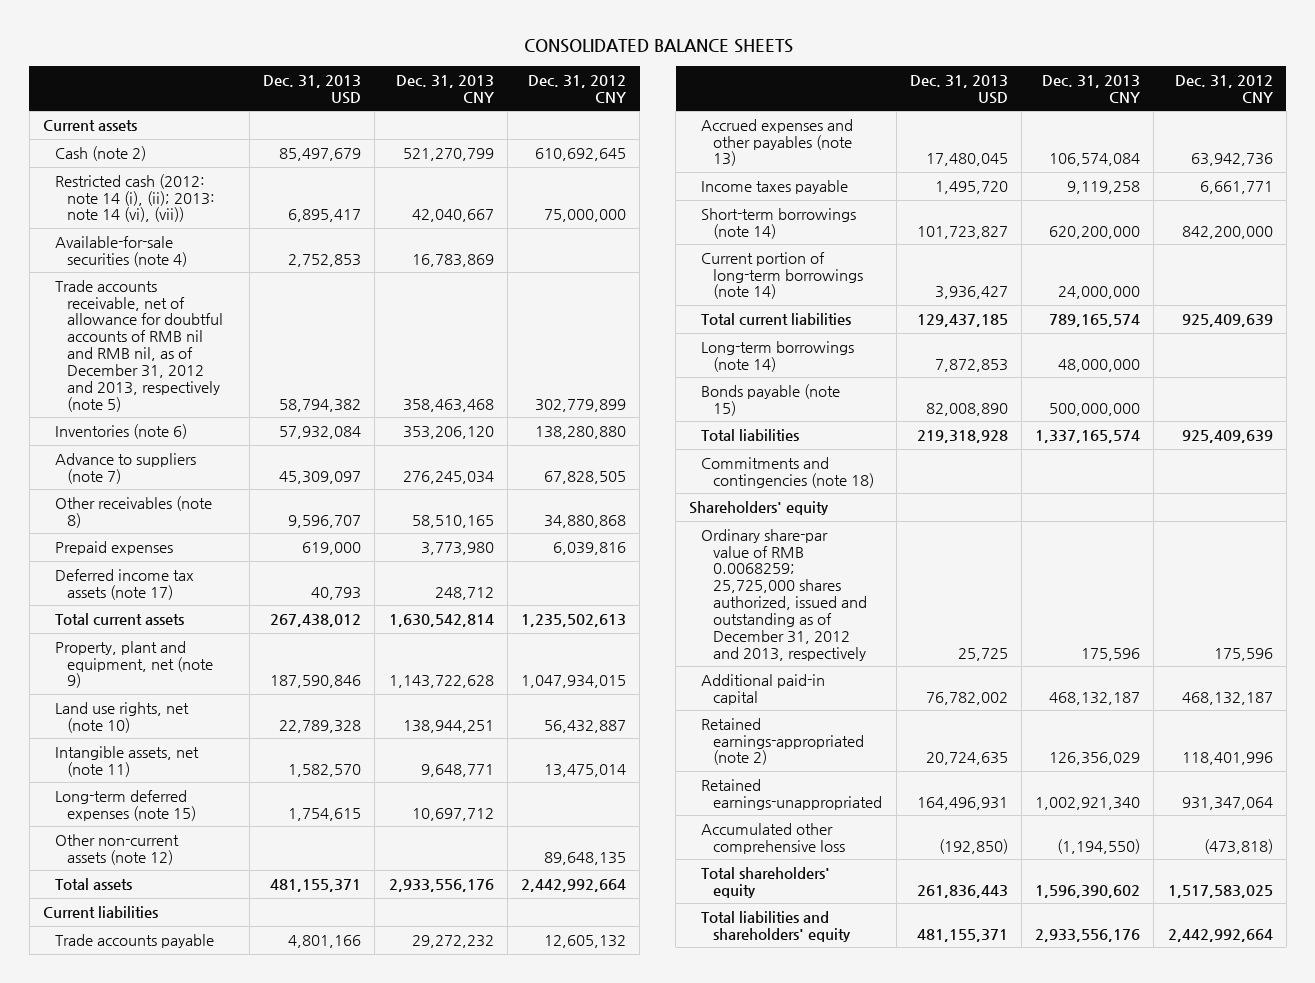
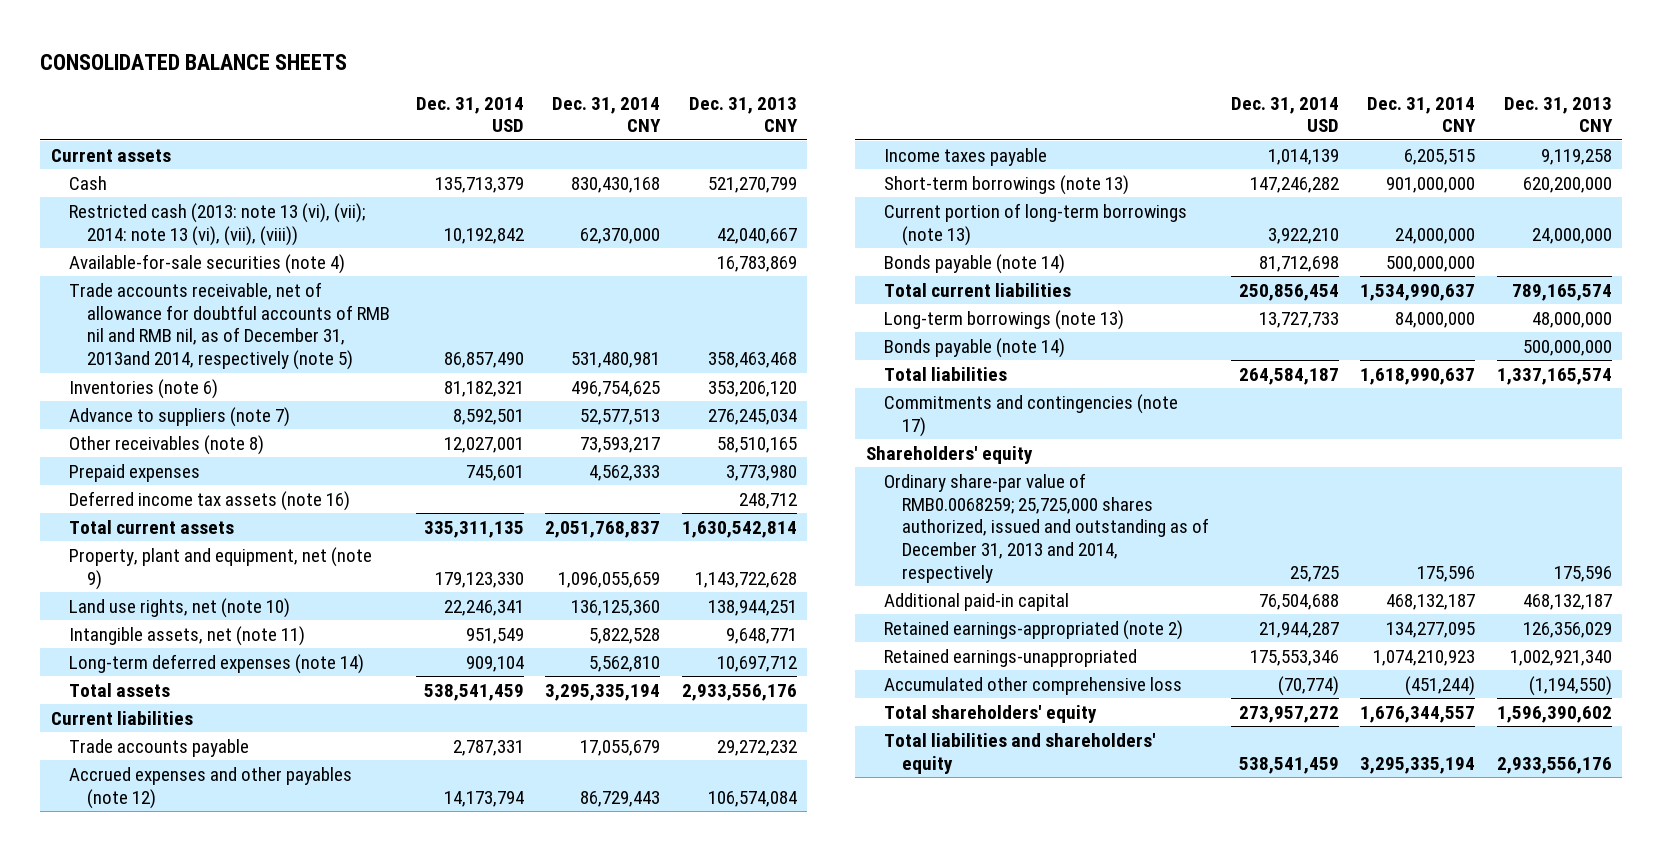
- | Dec. 31, 2013 USD | Dec. 31, 2013 CNY | Dec. 31, 2012 CNY
+ | Dec. 31, 2014 USD | Dec. 31, 2014 CNY | Dec. 31, 2013 CNY
- Cash (note 2) | 85,497,679 | 521,270,799 | 610,692,645
- Restricted cash (2012: note 14 (i), (ii); 2013: note 14 (vi), (vii)) | 6,895,417 | 42,040,667 | 75,000,000
+ Cash | 135,713,379 | 830,430,168 | 521,270,799
+ Restricted cash (2013: note 13 (vi), (vii); 2014: note 13 (vi), (vii), (viii)) | 10,192,842 | 62,370,000 | 42,040,667
- Trade accounts receivable, net of allowance for doubtful accounts of RMB nil and RMB nil, as of December 31, 2012 and 2013, respectively (note 5) | 58,794,382 | 358,463,468 | 302,779,899
+ Trade accounts receivable, net of allowance for doubtful accounts of RMB nil and RMB nil, as of December 31, 2013and 2014, respectively (note 5) | 86,857,490 | 531,480,981 | 358,463,468
- Deferred income tax assets (note 17) | 40,793 | 248,712 |
+ Deferred income tax assets (note 16) | | | 248,712
- Long-term deferred expenses (note 15) | 1,754,615 | 10,697,712 |
- Other non-current assets (note 12) | | | 89,648,135
+ Long-term deferred expenses (note 14) | 909,104 | 5,562,810 | 10,697,712
- Accrued expenses and other payables (note 13) | 17,480,045 | 106,574,084 | 63,942,736
+ Accrued expenses and other payables (note 12) | 14,173,794 | 86,729,443 | 106,574,084
- Short-term borrowings (note 14) | 101,723,827 | 620,200,000 | 842,200,000
- Current portion of long-term borrowings (note 14) | 3,936,427 | 24,000,000 |
+ Short-term borrowings (note 13) | 147,246,282 | 901,000,000 | 620,200,000
+ Current portion of long-term borrowings (note 13) | 3,922,210 | 24,000,000 | 24,000,000
+ Bonds payable (note 14) | 81,712,698 | 500,000,000 |
- Long-term borrowings (note 14) | 7,872,853 | 48,000,000 |
- Bonds payable (note 15) | 82,008,890 | 500,000,000 |
+ Long-term borrowings (note 13) | 13,727,733 | 84,000,000 | 48,000,000
+ Bonds payable (note 14) | | | 500,000,000
- Commitments and contingencies (note 18)
+ Commitments and contingencies (note 17)
- Ordinary share-par value of RMB 0.0068259; 25,725,000 shares authorized, issued and outstanding as of December 31, 2012 and 2013, respectively | 25,725 | 175,596 | 175,596
+ Ordinary share-par value of RMB0.0068259; 25,725,000 shares authorized, issued and outstanding as of December 31, 2013 and 2014, respectively | 25,725 | 175,596 | 175,596

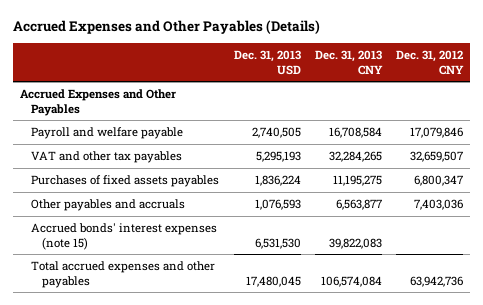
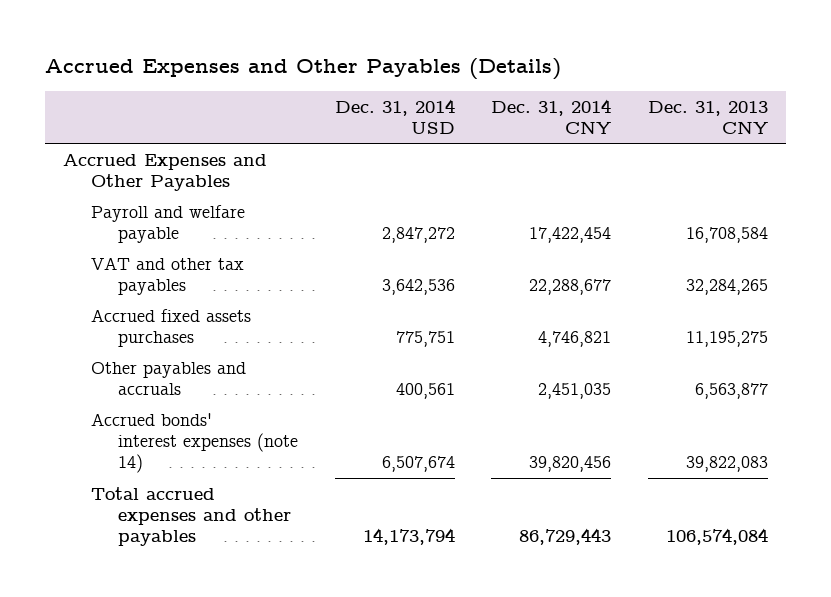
- | Dec. 31, 2013 USD | Dec. 31, 2013 CNY | Dec. 31, 2012 CNY
+ | Dec. 31, 2014 USD | Dec. 31, 2014 CNY | Dec. 31, 2013 CNY
- Purchases of fixed assets payables | 1,836,224 | 11,195,275 | 6,800,347
+ Accrued fixed assets purchases | 775,751 | 4,746,821 | 11,195,275
- Accrued bonds' interest expenses (note 15) | 6,531,530 | 39,822,083 |
+ Accrued bonds' interest expenses (note 14) | 6,507,674 | 39,820,456 | 39,822,083

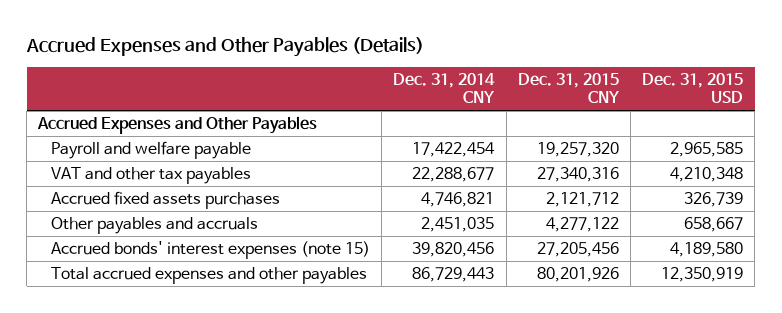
- | Dec. 31, 2014 USD | Dec. 31, 2014 CNY | Dec. 31, 2013 CNY
+ | Dec. 31, 2014 CNY | Dec. 31, 2015 CNY | Dec. 31, 2015 USD
- Accrued bonds' interest expenses (note 14) | 6,507,674 | 39,820,456 | 39,822,083
+ Accrued bonds' interest expenses (note 15) | 39,820,456 | 27,205,456 | 4,189,580

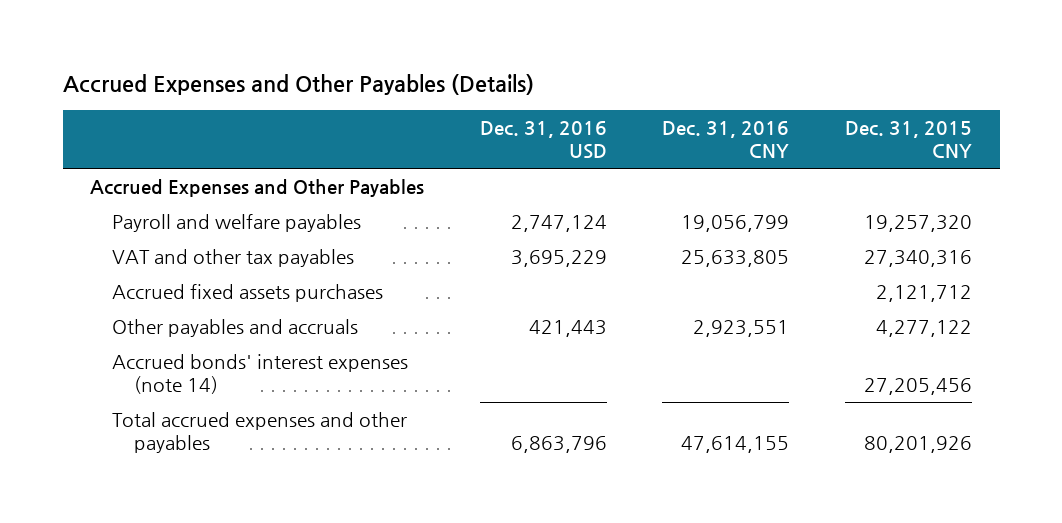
- | Dec. 31, 2014 CNY | Dec. 31, 2015 CNY | Dec. 31, 2015 USD
+ | Dec. 31, 2016 USD | Dec. 31, 2016 CNY | Dec. 31, 2015 CNY
- Payroll and welfare payable | 17,422,454 | 19,257,320 | 2,965,585
+ Payroll and welfare payables | 2,747,124 | 19,056,799 | 19,257,320
- Accrued bonds' interest expenses (note 15) | 39,820,456 | 27,205,456 | 4,189,580
+ Accrued bonds' interest expenses (note 14) | | | 27,205,456

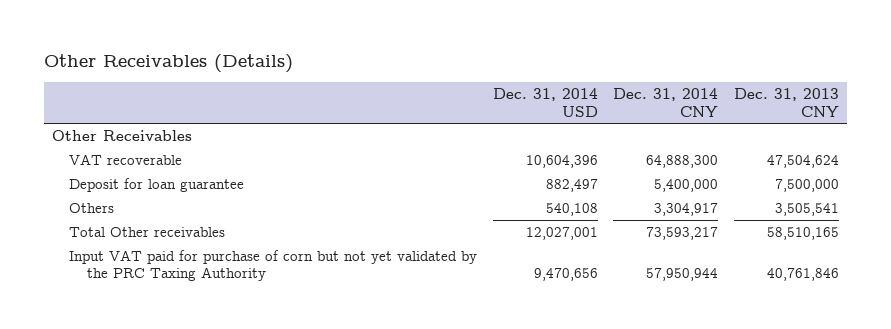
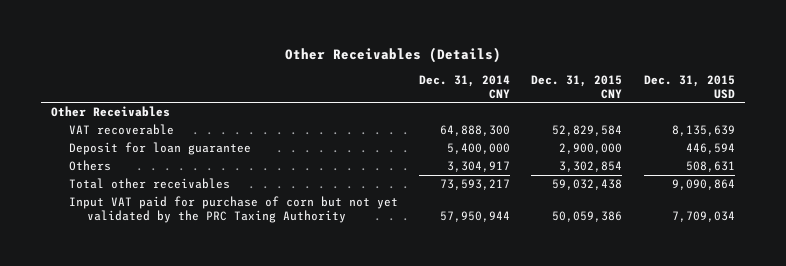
- | Dec. 31, 2014 USD | Dec. 31, 2014 CNY | Dec. 31, 2013 CNY
+ | Dec. 31, 2014 CNY | Dec. 31, 2015 CNY | Dec. 31, 2015 USD
- Total Other receivables | 12,027,001 | 73,593,217 | 58,510,165
+ Total other receivables | 73,593,217 | 59,032,438 | 9,090,864

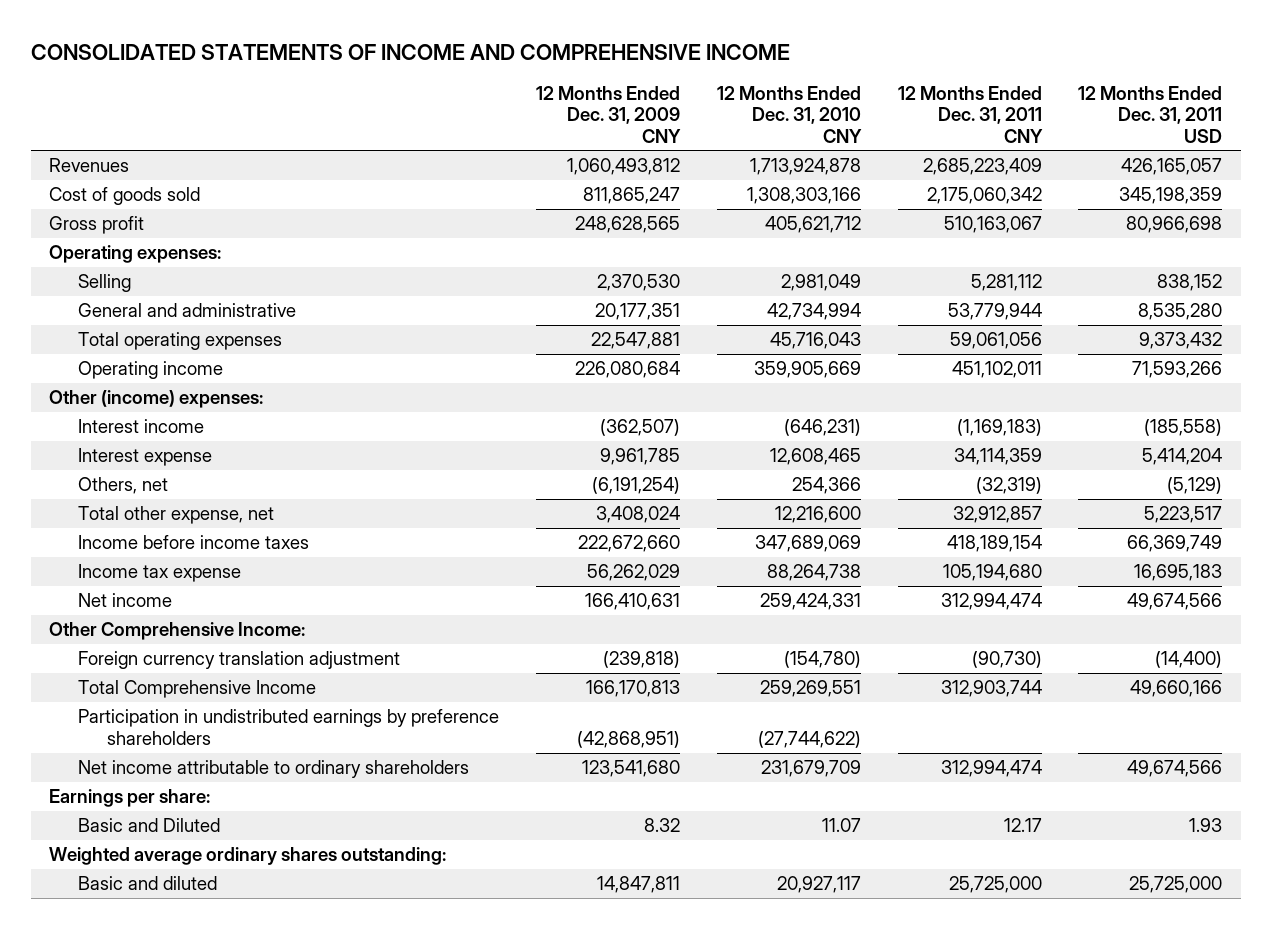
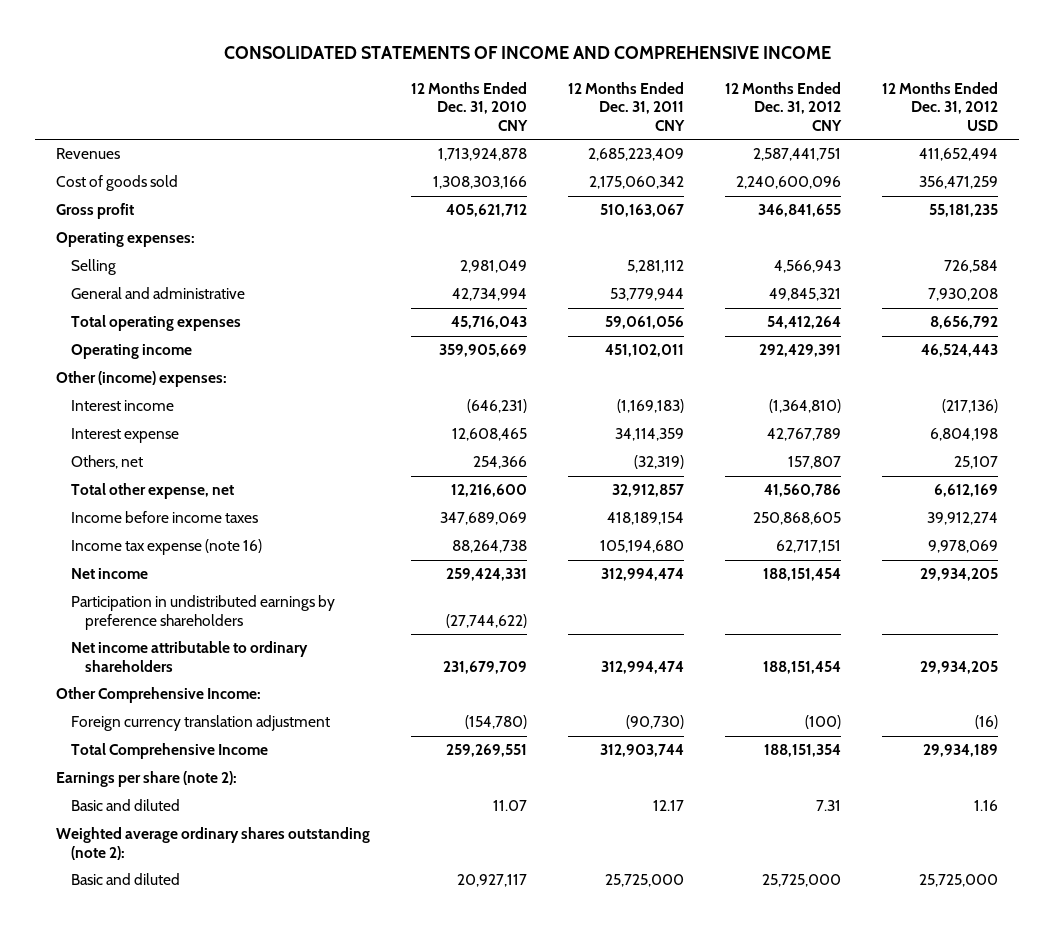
- | 12 Months Ended Dec. 31, 2009 CNY | 12 Months Ended Dec. 31, 2010 CNY | 12 Months Ended Dec. 31, 2011 CNY | 12 Months Ended Dec. 31, 2011 USD
+ | 12 Months Ended Dec. 31, 2010 CNY | 12 Months Ended Dec. 31, 2011 CNY | 12 Months Ended Dec. 31, 2012 CNY | 12 Months Ended Dec. 31, 2012 USD
- Income tax expense | 56,262,029 | 88,264,738 | 105,194,680 | 16,695,183
+ Income tax expense (note 16) | 88,264,738 | 105,194,680 | 62,717,151 | 9,978,069
moved up: Participation in undistributed earnings by preference shareholders | (27,744,622) | | |
moved up: Net income attributable to ordinary shareholders | 231,679,709 | 312,994,474 | 188,151,454 | 29,934,205
- Earnings per share:
- Basic and Diluted | 8.32 | 11.07 | 12.17 | 1.93
- Weighted average ordinary shares outstanding:
+ Earnings per share (note 2):
+ Basic and diluted | 11.07 | 12.17 | 7.31 | 1.16
+ Weighted average ordinary shares outstanding (note 2):

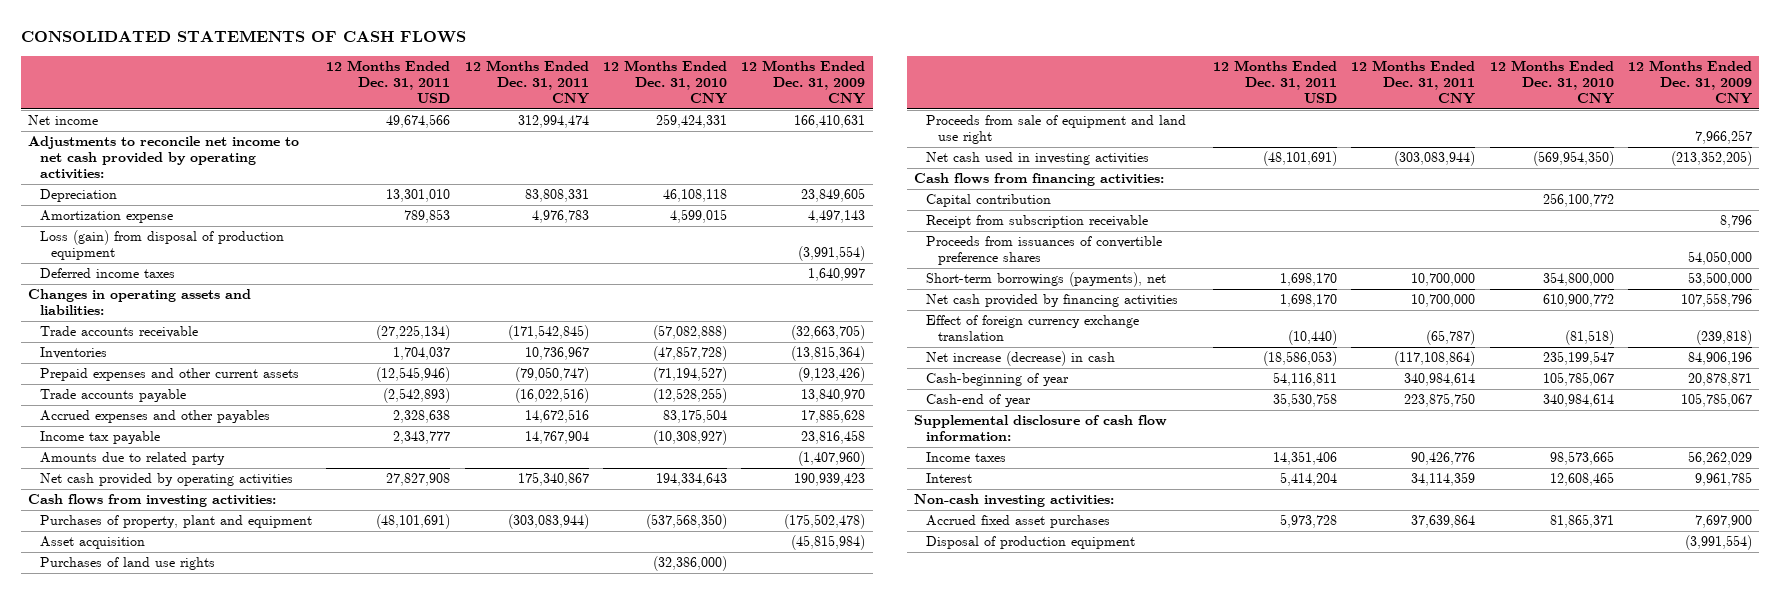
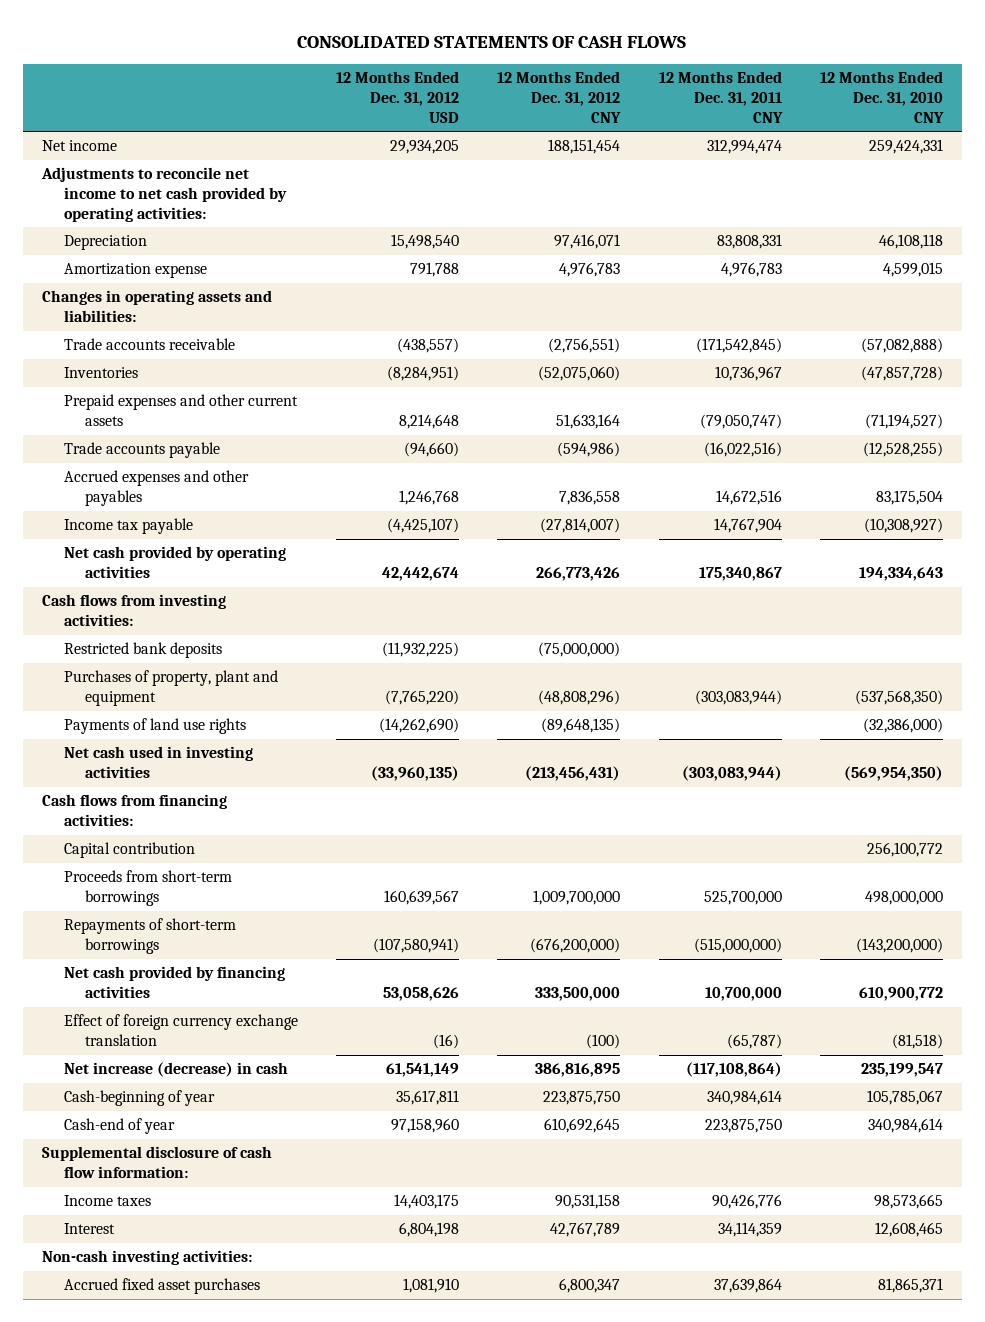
- | 12 Months Ended Dec. 31, 2011 USD | 12 Months Ended Dec. 31, 2011 CNY | 12 Months Ended Dec. 31, 2010 CNY | 12 Months Ended Dec. 31, 2009 CNY
+ | 12 Months Ended Dec. 31, 2012 USD | 12 Months Ended Dec. 31, 2012 CNY | 12 Months Ended Dec. 31, 2011 CNY | 12 Months Ended Dec. 31, 2010 CNY
- Loss (gain) from disposal of production equipment | | | | (3,991,554)
- Deferred income taxes | | | | 1,640,997
- Amounts due to related party | | | | (1,407,960)
+ Restricted bank deposits | (11,932,225) | (75,000,000) | |
- Asset acquisition | | | | (45,815,984)
- Purchases of land use rights | | | (32,386,000) |
- Proceeds from sale of equipment and land use right | | | | 7,966,257
+ Payments of land use rights | (14,262,690) | (89,648,135) | | (32,386,000)
- Receipt from subscription receivable | | | | 8,796
- Proceeds from issuances of convertible preference shares | | | | 54,050,000
- Short-term borrowings (payments), net | 1,698,170 | 10,700,000 | 354,800,000 | 53,500,000
+ Proceeds from short-term borrowings | 160,639,567 | 1,009,700,000 | 525,700,000 | 498,000,000
+ Repayments of short-term borrowings | (107,580,941) | (676,200,000) | (515,000,000) | (143,200,000)
- Disposal of production equipment | | | | (3,991,554)

